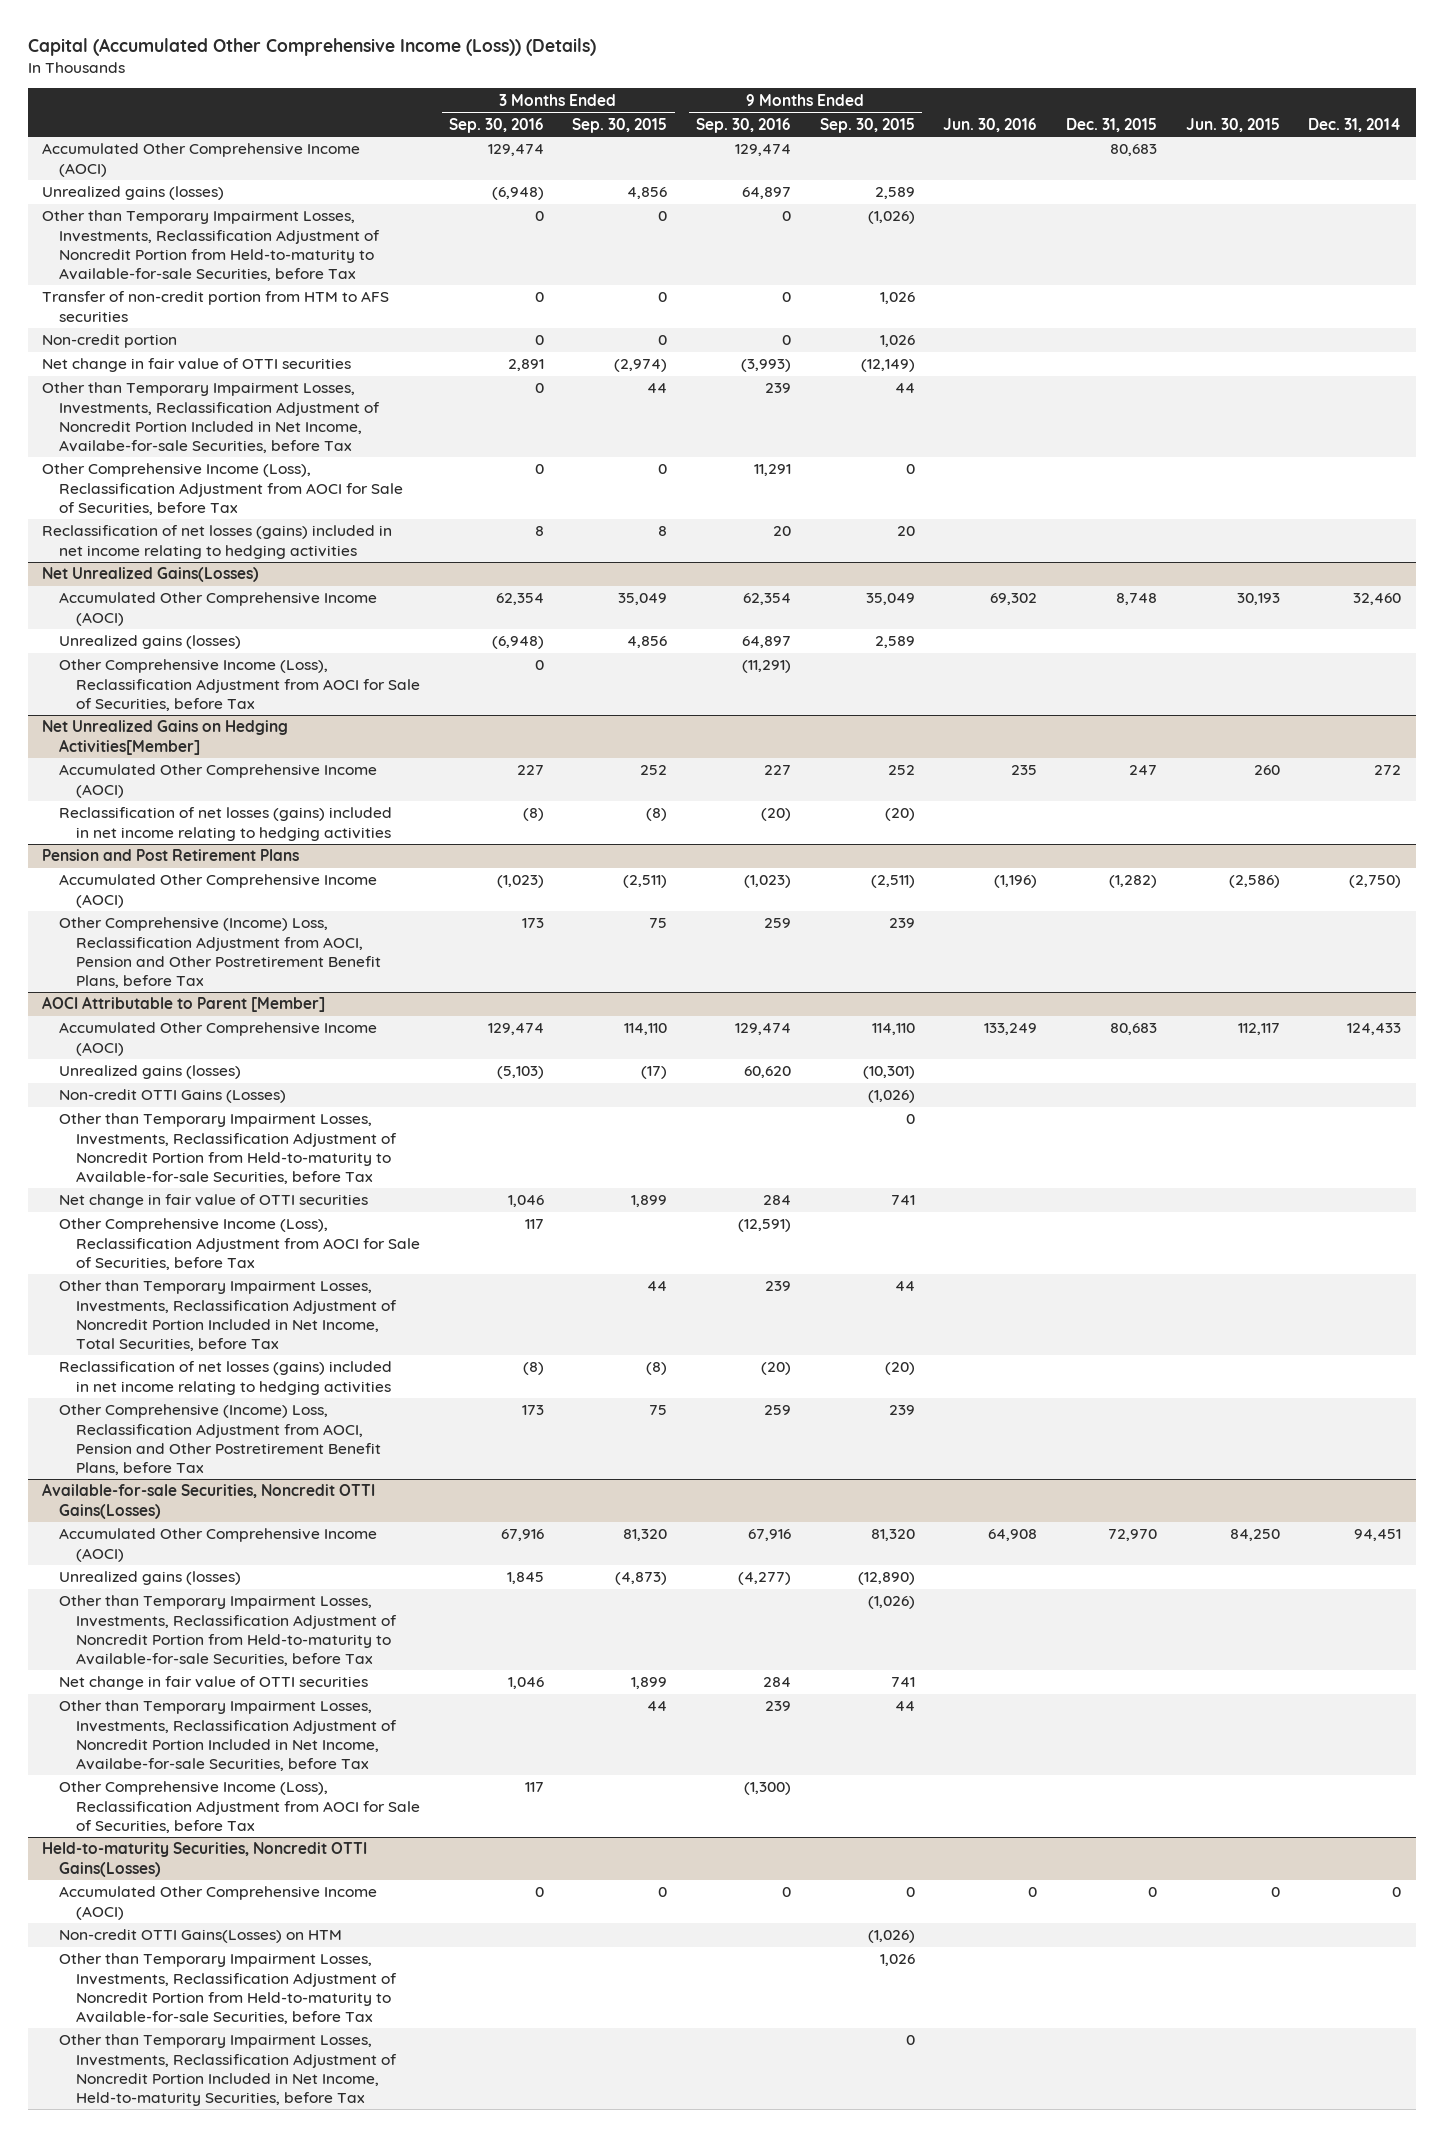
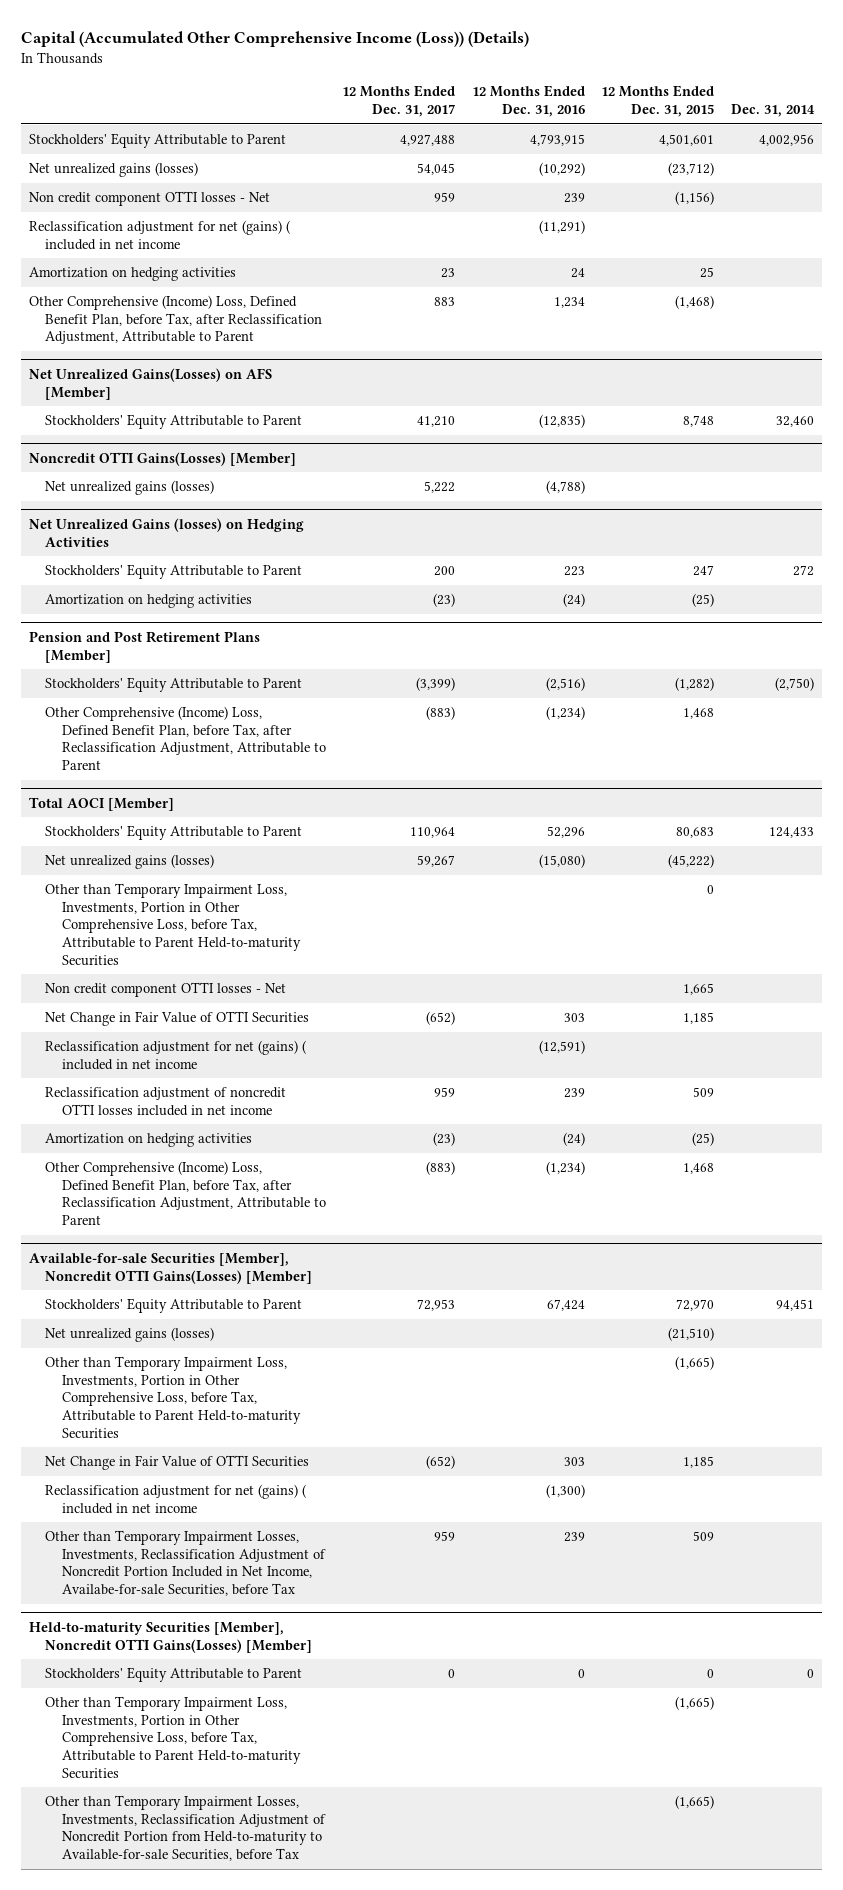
- | 3 Months Ended Sep. 30, 2016 | 3 Months Ended Sep. 30, 2015 | 9 Months Ended Sep. 30, 2016 | 9 Months Ended Sep. 30, 2015 | Jun. 30, 2016 | Dec. 31, 2015 | Jun. 30, 2015 | Dec. 31, 2014
+ | 12 Months Ended Dec. 31, 2017 | 12 Months Ended Dec. 31, 2016 | 12 Months Ended Dec. 31, 2015 | Dec. 31, 2014
- Accumulated Other Comprehensive Income (AOCI) | 129,474 | | 129,474 | | | 80,683 | |
- Unrealized gains (losses) | (6,948) | 4,856 | 64,897 | 2,589 | | | |
- Other than Temporary Impairment Losses, Investments, Reclassification Adjustment of Noncredit Portion from Held-to-maturity to Available-for-sale Securities, before Tax | 0 | 0 | 0 | (1,026) | | | |
- Transfer of non-credit portion from HTM to AFS securities | 0 | 0 | 0 | 1,026 | | | |
- Non-credit portion | 0 | 0 | 0 | 1,026 | | | |
- Net change in fair value of OTTI securities | 2,891 | (2,974) | (3,993) | (12,149) | | | |
- Other than Temporary Impairment Losses, Investments, Reclassification Adjustment of Noncredit Portion Included in Net Income, Availabe-for-sale Securities, before Tax | 0 | 44 | 239 | 44 | | | |
- Other Comprehensive Income (Loss), Reclassification Adjustment from AOCI for Sale of Securities, before Tax | 0 | 0 | 11,291 | 0 | | | |
- Reclassification of net losses (gains) included in net income relating to hedging activities | 8 | 8 | 20 | 20 | | | |
- Net Unrealized Gains(Losses)
- Accumulated Other Comprehensive Income (AOCI) | 62,354 | 35,049 | 62,354 | 35,049 | 69,302 | 8,748 | 30,193 | 32,460
- Unrealized gains (losses) | (6,948) | 4,856 | 64,897 | 2,589 | | | |
- Other Comprehensive Income (Loss), Reclassification Adjustment from AOCI for Sale of Securities, before Tax | 0 | | (11,291) | | | | |
- Net Unrealized Gains on Hedging Activities[Member]
- Accumulated Other Comprehensive Income (AOCI) | 227 | 252 | 227 | 252 | 235 | 247 | 260 | 272
- Reclassification of net losses (gains) included in net income relating to hedging activities | (8) | (8) | (20) | (20) | | | |
- Pension and Post Retirement Plans
- Accumulated Other Comprehensive Income (AOCI) | (1,023) | (2,511) | (1,023) | (2,511) | (1,196) | (1,282) | (2,586) | (2,750)
- Other Comprehensive (Income) Loss, Reclassification Adjustment from AOCI, Pension and Other Postretirement Benefit Plans, before Tax | 173 | 75 | 259 | 239 | | | |
- AOCI Attributable to Parent [Member]
- Accumulated Other Comprehensive Income (AOCI) | 129,474 | 114,110 | 129,474 | 114,110 | 133,249 | 80,683 | 112,117 | 124,433
- Unrealized gains (losses) | (5,103) | (17) | 60,620 | (10,301) | | | |
- Non-credit OTTI Gains (Losses) | | | | (1,026) | | | |
- Other than Temporary Impairment Losses, Investments, Reclassification Adjustment of Noncredit Portion from Held-to-maturity to Available-for-sale Securities, before Tax | | | | 0 | | | |
- Net change in fair value of OTTI securities | 1,046 | 1,899 | 284 | 741 | | | |
- Other Comprehensive Income (Loss), Reclassification Adjustment from AOCI for Sale of Securities, before Tax | 117 | | (12,591) | | | | |
- Other than Temporary Impairment Losses, Investments, Reclassification Adjustment of Noncredit Portion Included in Net Income, Total Securities, before Tax | | 44 | 239 | 44 | | | |
- Reclassification of net losses (gains) included in net income relating to hedging activities | (8) | (8) | (20) | (20) | | | |
- Other Comprehensive (Income) Loss, Reclassification Adjustment from AOCI, Pension and Other Postretirement Benefit Plans, before Tax | 173 | 75 | 259 | 239 | | | |
- Available-for-sale Securities, Noncredit OTTI Gains(Losses)
- Accumulated Other Comprehensive Income (AOCI) | 67,916 | 81,320 | 67,916 | 81,320 | 64,908 | 72,970 | 84,250 | 94,451
- Unrealized gains (losses) | 1,845 | (4,873) | (4,277) | (12,890) | | | |
- Other than Temporary Impairment Losses, Investments, Reclassification Adjustment of Noncredit Portion from Held-to-maturity to Available-for-sale Securities, before Tax | | | | (1,026) | | | |
- Net change in fair value of OTTI securities | 1,046 | 1,899 | 284 | 741 | | | |
+ Stockholders' Equity Attributable to Parent | 4,927,488 | 4,793,915 | 4,501,601 | 4,002,956
+ Net unrealized gains (losses) | 54,045 | (10,292) | (23,712) |
+ Non credit component OTTI losses - Net | 959 | 239 | (1,156) |
+ Reclassification adjustment for net (gains) ( included in net income | | (11,291) | |
+ Amortization on hedging activities | 23 | 24 | 25 |
+ Other Comprehensive (Income) Loss, Defined Benefit Plan, before Tax, after Reclassification Adjustment, Attributable to Parent | 883 | 1,234 | (1,468) |
+ Net Unrealized Gains(Losses) on AFS [Member]
+ Stockholders' Equity Attributable to Parent | 41,210 | (12,835) | 8,748 | 32,460
+ Noncredit OTTI Gains(Losses) [Member]
+ Net unrealized gains (losses) | 5,222 | (4,788) | |
+ Net Unrealized Gains (losses) on Hedging Activities
+ Stockholders' Equity Attributable to Parent | 200 | 223 | 247 | 272
+ Amortization on hedging activities | (23) | (24) | (25) |
+ Pension and Post Retirement Plans [Member]
+ Stockholders' Equity Attributable to Parent | (3,399) | (2,516) | (1,282) | (2,750)
+ Other Comprehensive (Income) Loss, Defined Benefit Plan, before Tax, after Reclassification Adjustment, Attributable to Parent | (883) | (1,234) | 1,468 |
+ Total AOCI [Member]
+ Stockholders' Equity Attributable to Parent | 110,964 | 52,296 | 80,683 | 124,433
+ Net unrealized gains (losses) | 59,267 | (15,080) | (45,222) |
+ Other than Temporary Impairment Loss, Investments, Portion in Other Comprehensive Loss, before Tax, Attributable to Parent Held-to-maturity Securities | | | 0 |
+ Non credit component OTTI losses - Net | | | 1,665 |
+ Net Change in Fair Value of OTTI Securities | (652) | 303 | 1,185 |
+ Reclassification adjustment for net (gains) ( included in net income | | (12,591) | |
+ Reclassification adjustment of noncredit OTTI losses included in net income | 959 | 239 | 509 |
+ Amortization on hedging activities | (23) | (24) | (25) |
+ Other Comprehensive (Income) Loss, Defined Benefit Plan, before Tax, after Reclassification Adjustment, Attributable to Parent | (883) | (1,234) | 1,468 |
+ Available-for-sale Securities [Member], Noncredit OTTI Gains(Losses) [Member]
+ Stockholders' Equity Attributable to Parent | 72,953 | 67,424 | 72,970 | 94,451
+ Net unrealized gains (losses) | | | (21,510) |
+ Other than Temporary Impairment Loss, Investments, Portion in Other Comprehensive Loss, before Tax, Attributable to Parent Held-to-maturity Securities | | | (1,665) |
+ Net Change in Fair Value of OTTI Securities | (652) | 303 | 1,185 |
+ Reclassification adjustment for net (gains) ( included in net income | | (1,300) | |
- Other Comprehensive Income (Loss), Reclassification Adjustment from AOCI for Sale of Securities, before Tax | 117 | | (1,300) | | | | |
- Held-to-maturity Securities, Noncredit OTTI Gains(Losses)
- Accumulated Other Comprehensive Income (AOCI) | 0 | 0 | 0 | 0 | 0 | 0 | 0 | 0
- Non-credit OTTI Gains(Losses) on HTM | | | | (1,026) | | | |
+ Held-to-maturity Securities [Member], Noncredit OTTI Gains(Losses) [Member]
+ Stockholders' Equity Attributable to Parent | 0 | 0 | 0 | 0
+ Other than Temporary Impairment Loss, Investments, Portion in Other Comprehensive Loss, before Tax, Attributable to Parent Held-to-maturity Securities | | | (1,665) |
- Other than Temporary Impairment Losses, Investments, Reclassification Adjustment of Noncredit Portion Included in Net Income, Held-to-maturity Securities, before Tax | | | | 0 | | | |

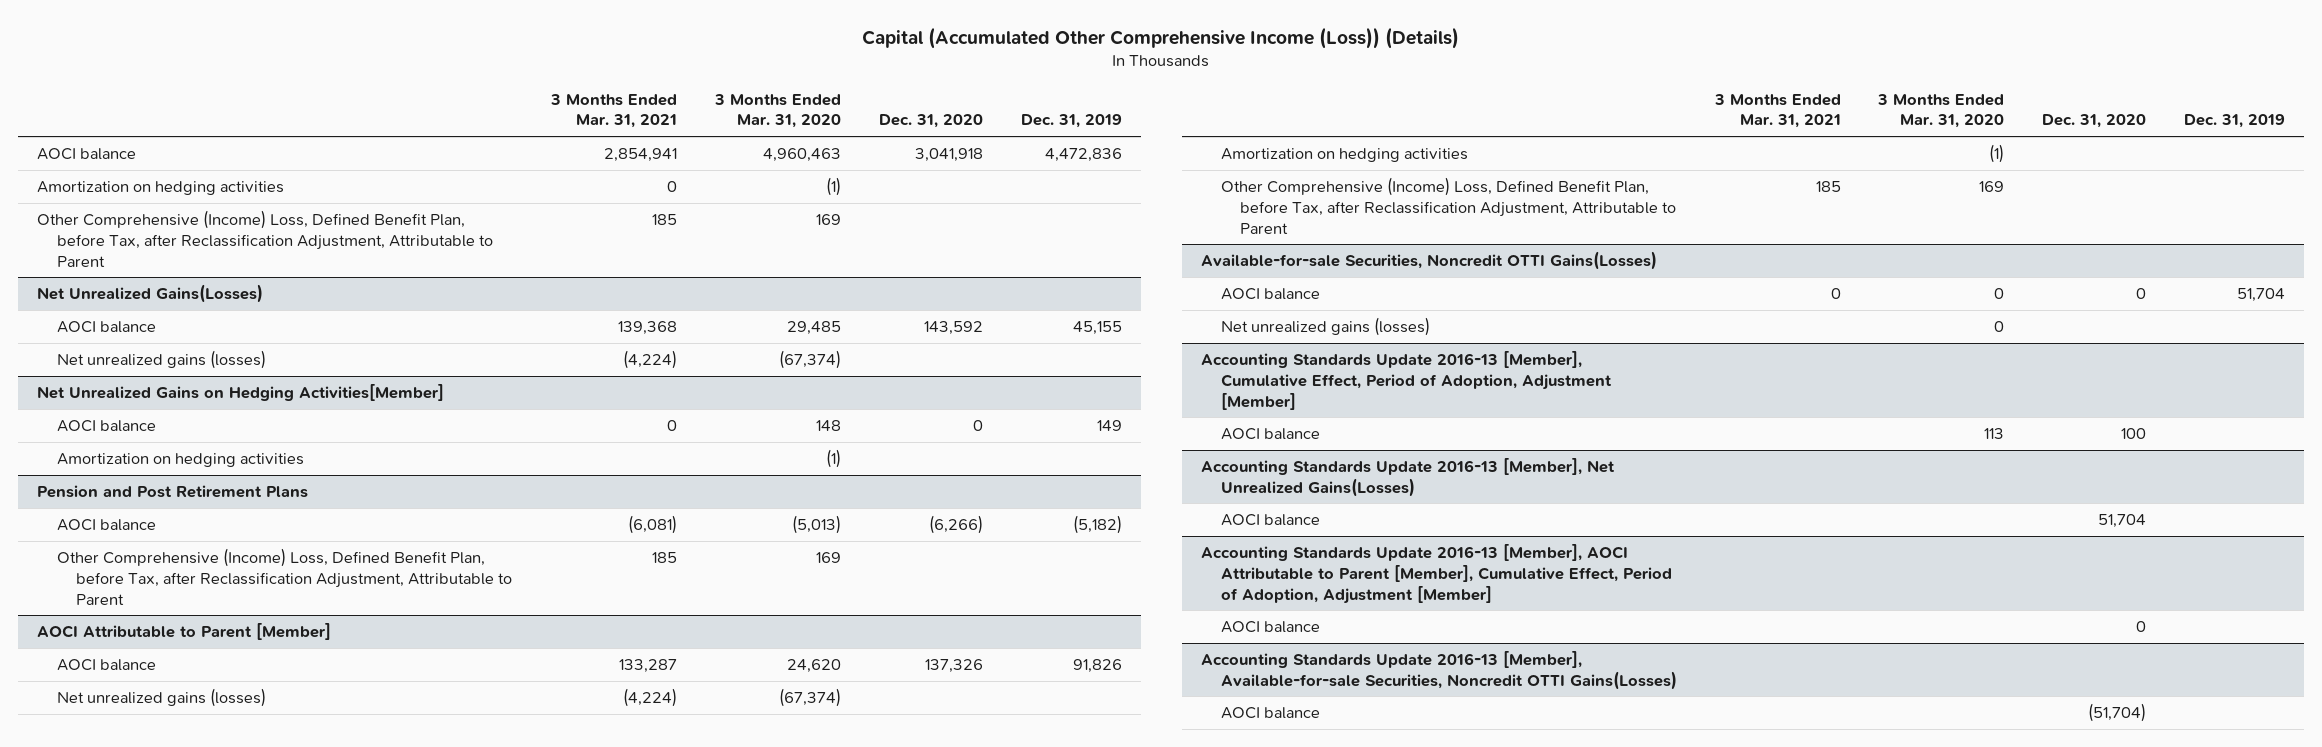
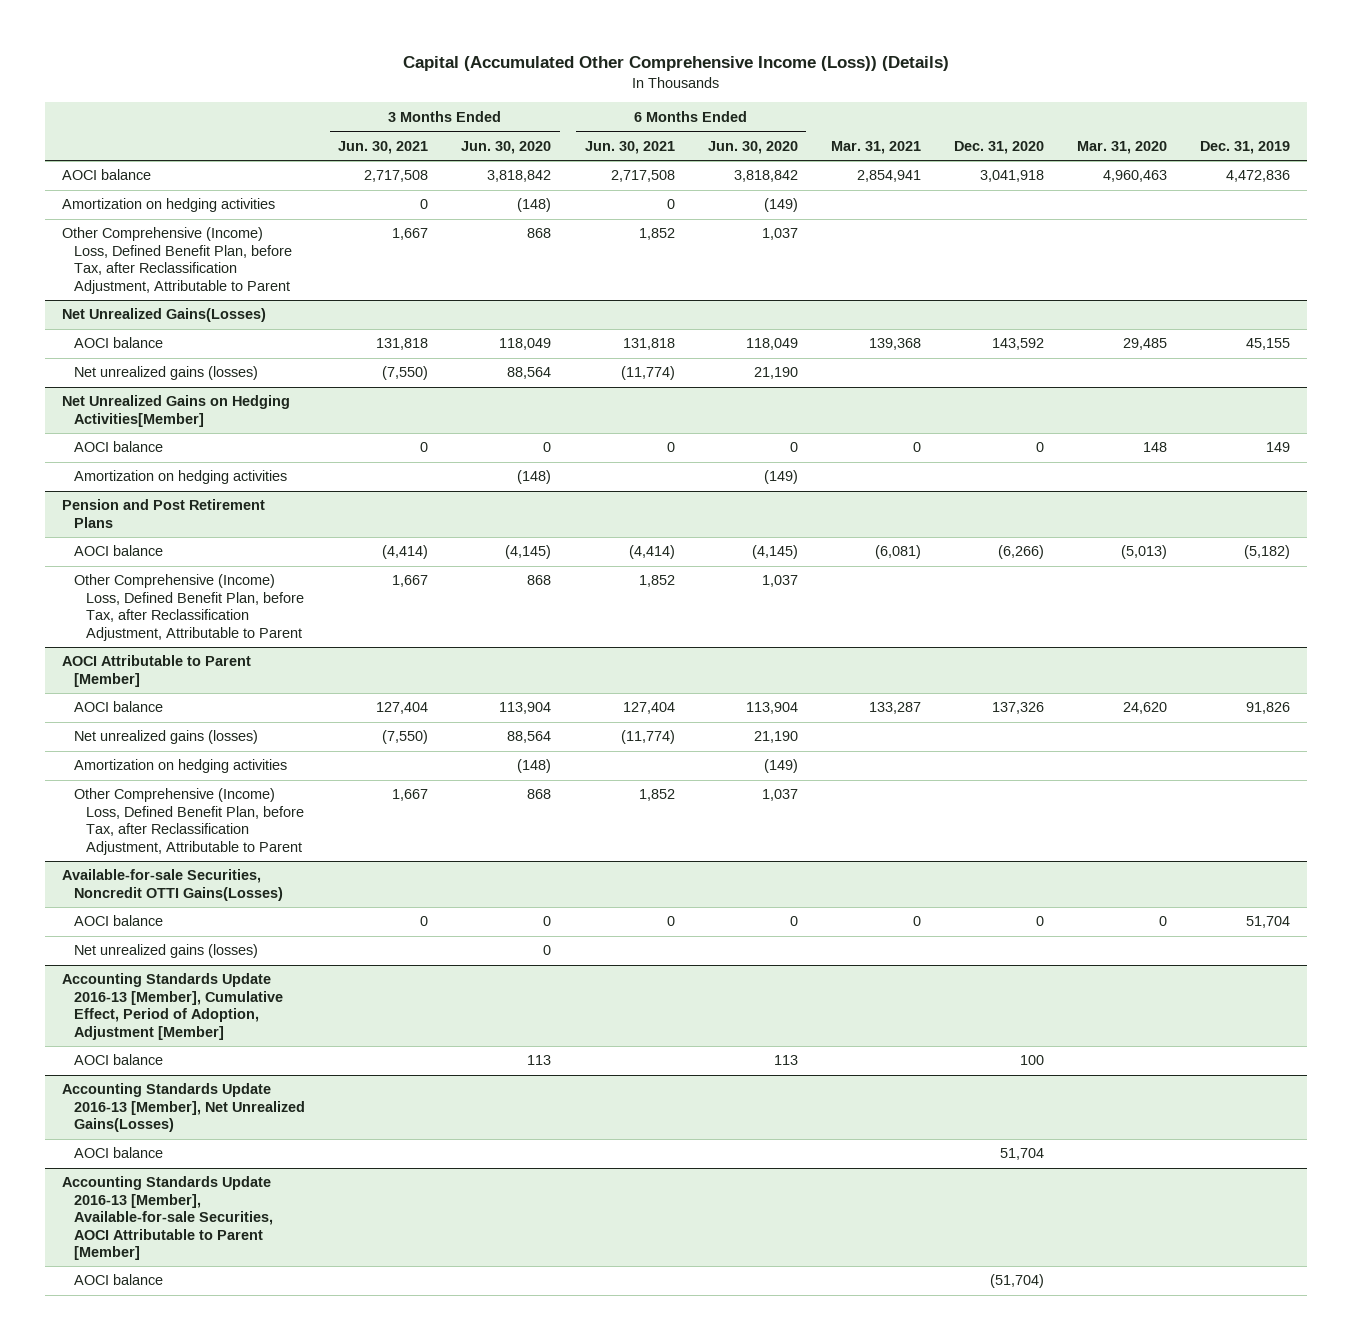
- | 3 Months Ended Mar. 31, 2021 | 3 Months Ended Mar. 31, 2020 | Dec. 31, 2020 | Dec. 31, 2019
+ | 3 Months Ended Jun. 30, 2021 | 3 Months Ended Jun. 30, 2020 | 6 Months Ended Jun. 30, 2021 | 6 Months Ended Jun. 30, 2020 | Mar. 31, 2021 | Dec. 31, 2020 | Mar. 31, 2020 | Dec. 31, 2019
- Accounting Standards Update 2016-13 [Member], AOCI Attributable to Parent [Member], Cumulative Effect, Period of Adoption, Adjustment [Member]
- AOCI balance | | | 0 |
- Accounting Standards Update 2016-13 [Member], Available-for-sale Securities, Noncredit OTTI Gains(Losses)
+ Accounting Standards Update 2016-13 [Member], Available-for-sale Securities, AOCI Attributable to Parent [Member]

